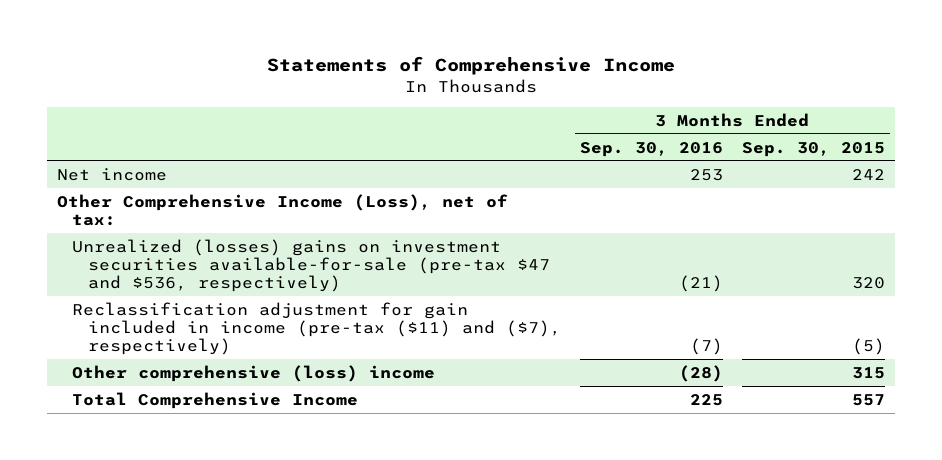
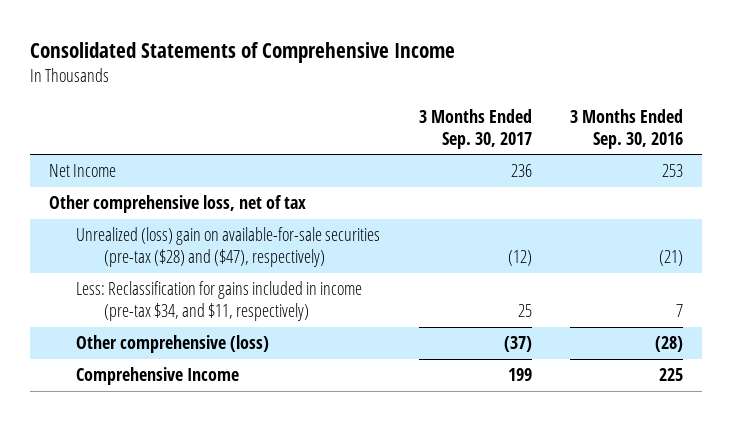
- Statements of Comprehensive Income
+ Consolidated Statements of Comprehensive Income
- | 3 Months Ended Sep. 30, 2016 | 3 Months Ended Sep. 30, 2015
+ | 3 Months Ended Sep. 30, 2017 | 3 Months Ended Sep. 30, 2016
- Net income | 253 | 242
- Other Comprehensive Income (Loss), net of tax:
- Unrealized (losses) gains on investment securities available-for-sale (pre-tax $47 and $536, respectively) | (21) | 320
- Reclassification adjustment for gain included in income (pre-tax ($11) and ($7), respectively) | (7) | (5)
- Other comprehensive (loss) income | (28) | 315
- Total Comprehensive Income | 225 | 557
+ Net Income | 236 | 253
+ Other comprehensive loss, net of tax
+ Unrealized (loss) gain on available-for-sale securities (pre-tax ($28) and ($47), respectively) | (12) | (21)
+ Less: Reclassification for gains included in income (pre-tax $34, and $11, respectively) | 25 | 7
+ Other comprehensive (loss) | (37) | (28)
+ Comprehensive Income | 199 | 225

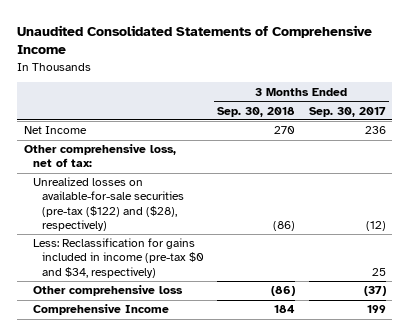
- Consolidated Statements of Comprehensive Income
+ Unaudited Consolidated Statements of Comprehensive Income
- | 3 Months Ended Sep. 30, 2017 | 3 Months Ended Sep. 30, 2016
+ | 3 Months Ended Sep. 30, 2018 | 3 Months Ended Sep. 30, 2017
- Other comprehensive loss, net of tax
- Unrealized (loss) gain on available-for-sale securities (pre-tax ($28) and ($47), respectively) | (12) | (21)
- Less: Reclassification for gains included in income (pre-tax $34, and $11, respectively) | 25 | 7
- Other comprehensive (loss) | (37) | (28)
+ Other comprehensive loss, net of tax:
+ Unrealized losses on available-for-sale securities (pre-tax ($122) and ($28), respectively) | (86) | (12)
+ Less: Reclassification for gains included in income (pre-tax $0 and $34, respectively) | | 25
+ Other comprehensive loss | (86) | (37)

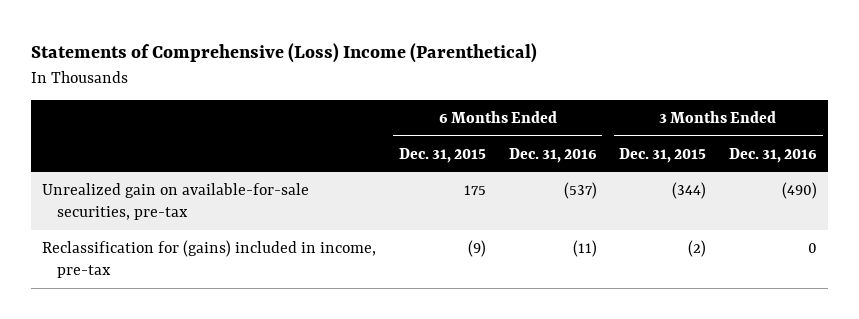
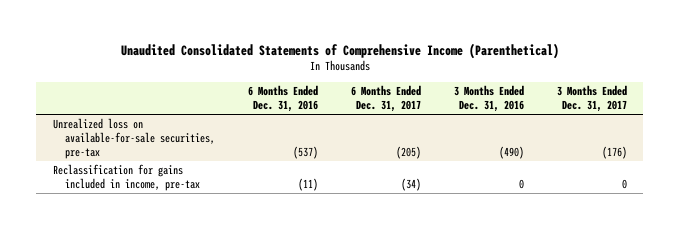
- Statements of Comprehensive (Loss) Income (Parenthetical)
+ Unaudited Consolidated Statements of Comprehensive Income (Parenthetical)
- | 6 Months Ended Dec. 31, 2015 | 6 Months Ended Dec. 31, 2016 | 3 Months Ended Dec. 31, 2015 | 3 Months Ended Dec. 31, 2016
+ | 6 Months Ended Dec. 31, 2016 | 6 Months Ended Dec. 31, 2017 | 3 Months Ended Dec. 31, 2016 | 3 Months Ended Dec. 31, 2017
- Unrealized gain on available-for-sale securities, pre-tax | 175 | (537) | (344) | (490)
- Reclassification for (gains) included in income, pre-tax | (9) | (11) | (2) | 0
+ Unrealized loss on available-for-sale securities, pre-tax | (537) | (205) | (490) | (176)
+ Reclassification for gains included in income, pre-tax | (11) | (34) | 0 | 0

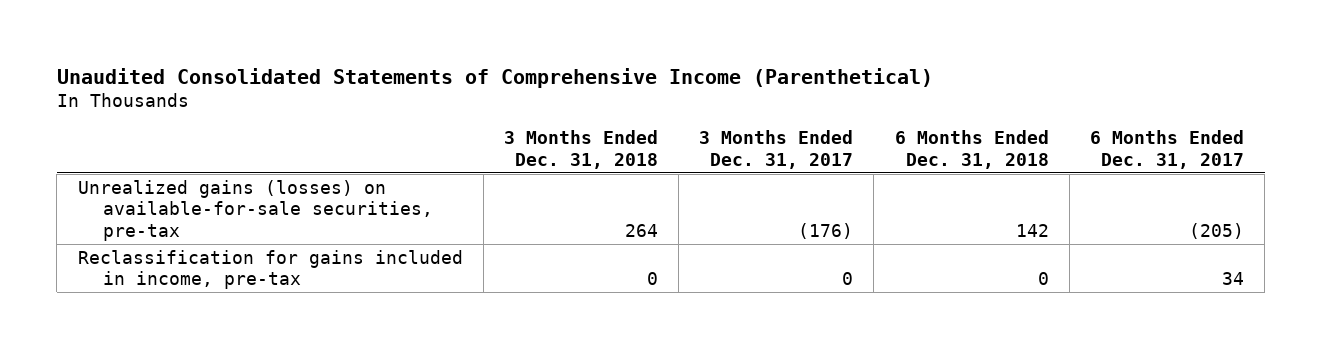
- | 6 Months Ended Dec. 31, 2016 | 6 Months Ended Dec. 31, 2017 | 3 Months Ended Dec. 31, 2016 | 3 Months Ended Dec. 31, 2017
+ | 3 Months Ended Dec. 31, 2018 | 3 Months Ended Dec. 31, 2017 | 6 Months Ended Dec. 31, 2018 | 6 Months Ended Dec. 31, 2017
- Unrealized loss on available-for-sale securities, pre-tax | (537) | (205) | (490) | (176)
- Reclassification for gains included in income, pre-tax | (11) | (34) | 0 | 0
+ Unrealized gains (losses) on available-for-sale securities, pre-tax | 264 | (176) | 142 | (205)
+ Reclassification for gains included in income, pre-tax | 0 | 0 | 0 | 34

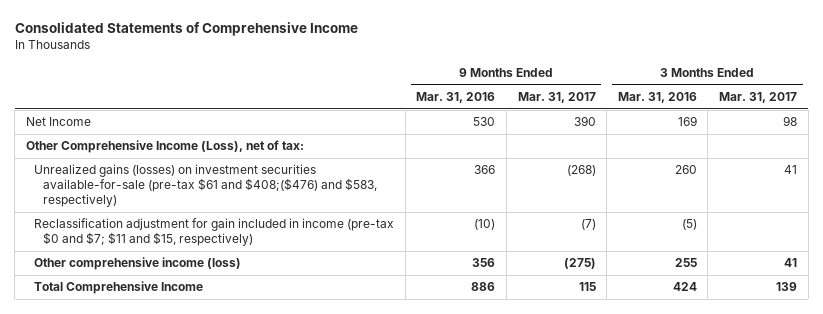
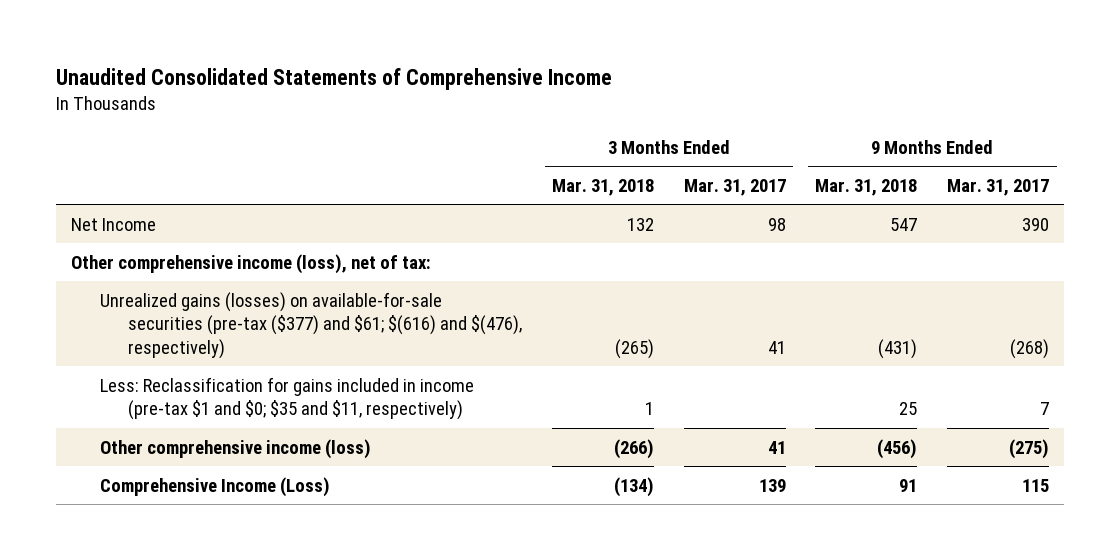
- Consolidated Statements of Comprehensive Income
+ Unaudited Consolidated Statements of Comprehensive Income
- | 9 Months Ended Mar. 31, 2016 | 9 Months Ended Mar. 31, 2017 | 3 Months Ended Mar. 31, 2016 | 3 Months Ended Mar. 31, 2017
+ | 3 Months Ended Mar. 31, 2018 | 3 Months Ended Mar. 31, 2017 | 9 Months Ended Mar. 31, 2018 | 9 Months Ended Mar. 31, 2017
- Other Comprehensive Income (Loss), net of tax:
- Unrealized gains (losses) on investment securities available-for-sale (pre-tax $61 and $408;($476) and $583, respectively) | 366 | (268) | 260 | 41
- Reclassification adjustment for gain included in income (pre-tax $0 and $7; $11 and $15, respectively) | (10) | (7) | (5) |
+ Other comprehensive income (loss), net of tax:
+ Unrealized gains (losses) on available-for-sale securities (pre-tax ($377) and $61; $(616) and $(476), respectively) | (265) | 41 | (431) | (268)
+ Less: Reclassification for gains included in income (pre-tax $1 and $0; $35 and $11, respectively) | 1 | | 25 | 7
- Total Comprehensive Income | 886 | 115 | 424 | 139
+ Comprehensive Income (Loss) | (134) | 139 | 91 | 115

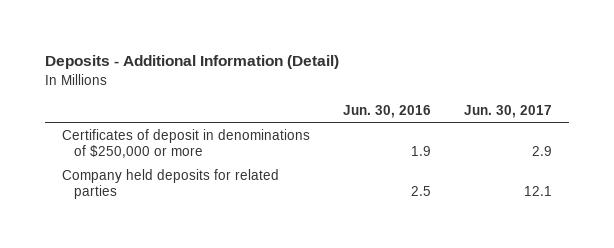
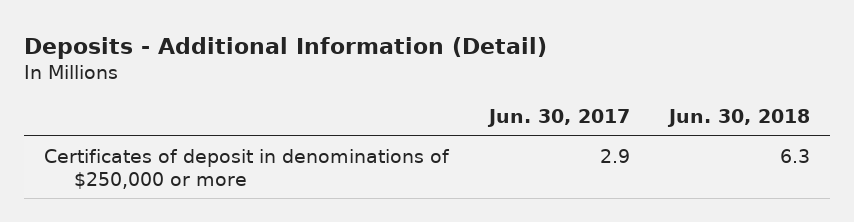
- | Jun. 30, 2016 | Jun. 30, 2017
+ | Jun. 30, 2017 | Jun. 30, 2018
- Company held deposits for related parties | 2.5 | 12.1

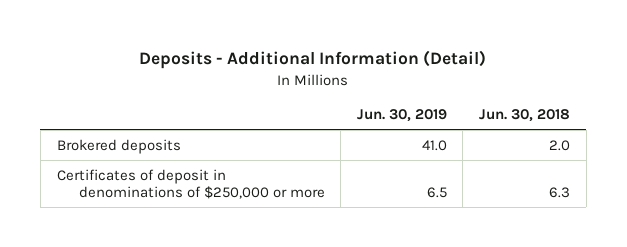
- | Jun. 30, 2017 | Jun. 30, 2018
+ | Jun. 30, 2019 | Jun. 30, 2018
+ Brokered deposits | 41.0 | 2.0

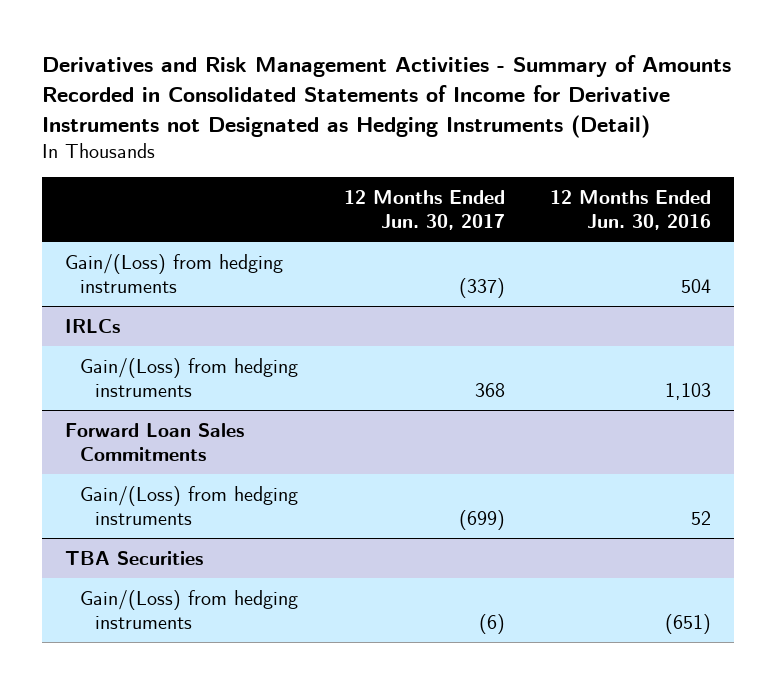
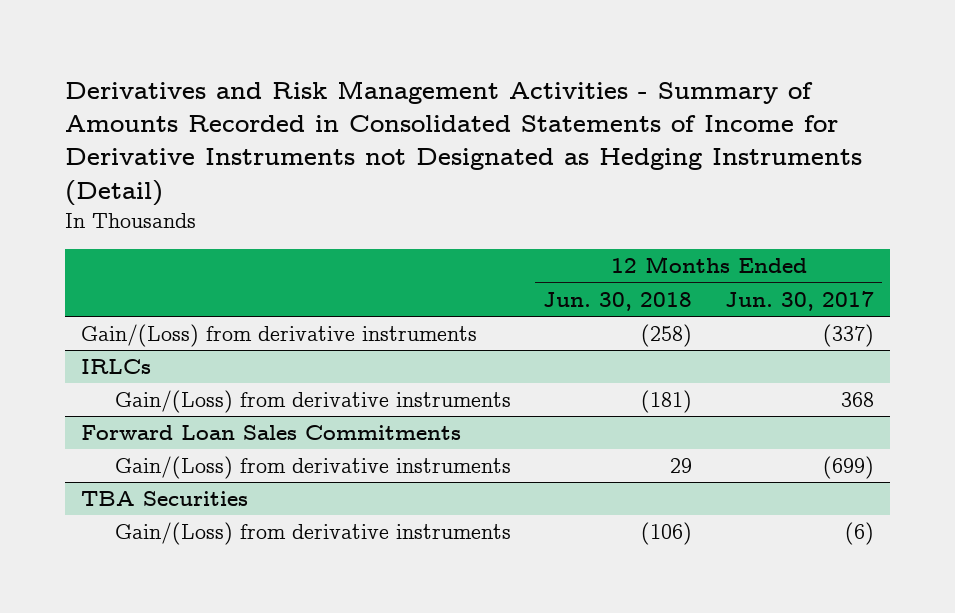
- | 12 Months Ended Jun. 30, 2017 | 12 Months Ended Jun. 30, 2016
+ | 12 Months Ended Jun. 30, 2018 | 12 Months Ended Jun. 30, 2017
- Gain/(Loss) from hedging instruments | (337) | 504
+ Gain/(Loss) from derivative instruments | (258) | (337)
@ IRLCs
- Gain/(Loss) from hedging instruments | 368 | 1,103
+ Gain/(Loss) from derivative instruments | (181) | 368
@ Forward Loan Sales Commitments
- Gain/(Loss) from hedging instruments | (699) | 52
+ Gain/(Loss) from derivative instruments | 29 | (699)
@ TBA Securities
- Gain/(Loss) from hedging instruments | (6) | (651)
+ Gain/(Loss) from derivative instruments | (106) | (6)

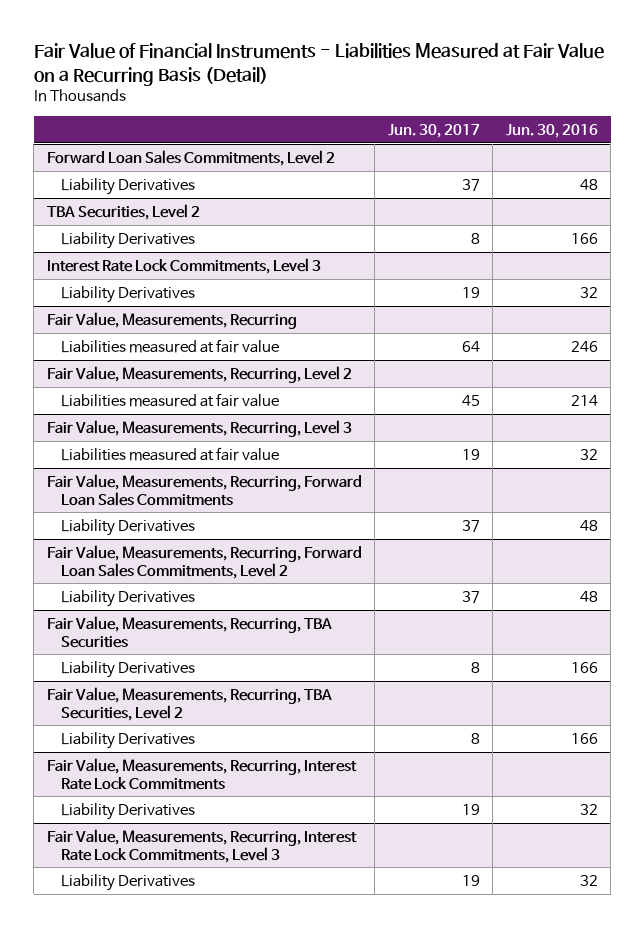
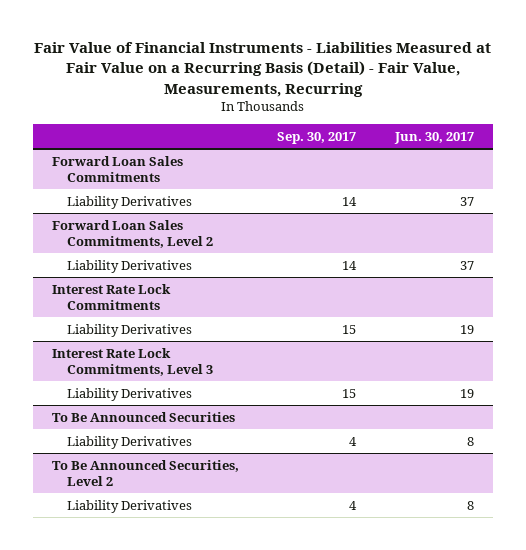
- Fair Value of Financial Instruments - Liabilities Measured at Fair Value on a Recurring Basis (Detail)
+ Fair Value of Financial Instruments - Liabilities Measured at Fair Value on a Recurring Basis (Detail) - Fair Value, Measurements, Recurring
- | Jun. 30, 2017 | Jun. 30, 2016
+ | Sep. 30, 2017 | Jun. 30, 2017
+ Forward Loan Sales Commitments
+ Liability Derivatives | 14 | 37
- TBA Securities, Level 2
- Liability Derivatives | 8 | 166
+ Interest Rate Lock Commitments
+ Liability Derivatives | 15 | 19
- Fair Value, Measurements, Recurring
- Liabilities measured at fair value | 64 | 246
- Fair Value, Measurements, Recurring, Level 2
- Liabilities measured at fair value | 45 | 214
- Fair Value, Measurements, Recurring, Level 3
- Liabilities measured at fair value | 19 | 32
- Fair Value, Measurements, Recurring, Forward Loan Sales Commitments
- Liability Derivatives | 37 | 48
- Fair Value, Measurements, Recurring, Forward Loan Sales Commitments, Level 2
- Liability Derivatives | 37 | 48
- Fair Value, Measurements, Recurring, TBA Securities
+ To Be Announced Securities
- Fair Value, Measurements, Recurring, TBA Securities, Level 2
+ To Be Announced Securities, Level 2
- Fair Value, Measurements, Recurring, Interest Rate Lock Commitments
- Liability Derivatives | 19 | 32
- Fair Value, Measurements, Recurring, Interest Rate Lock Commitments, Level 3
- Liability Derivatives | 19 | 32

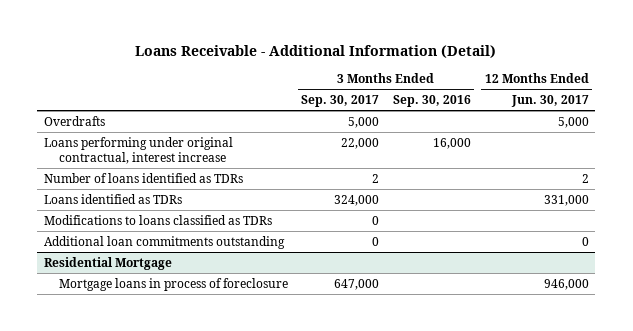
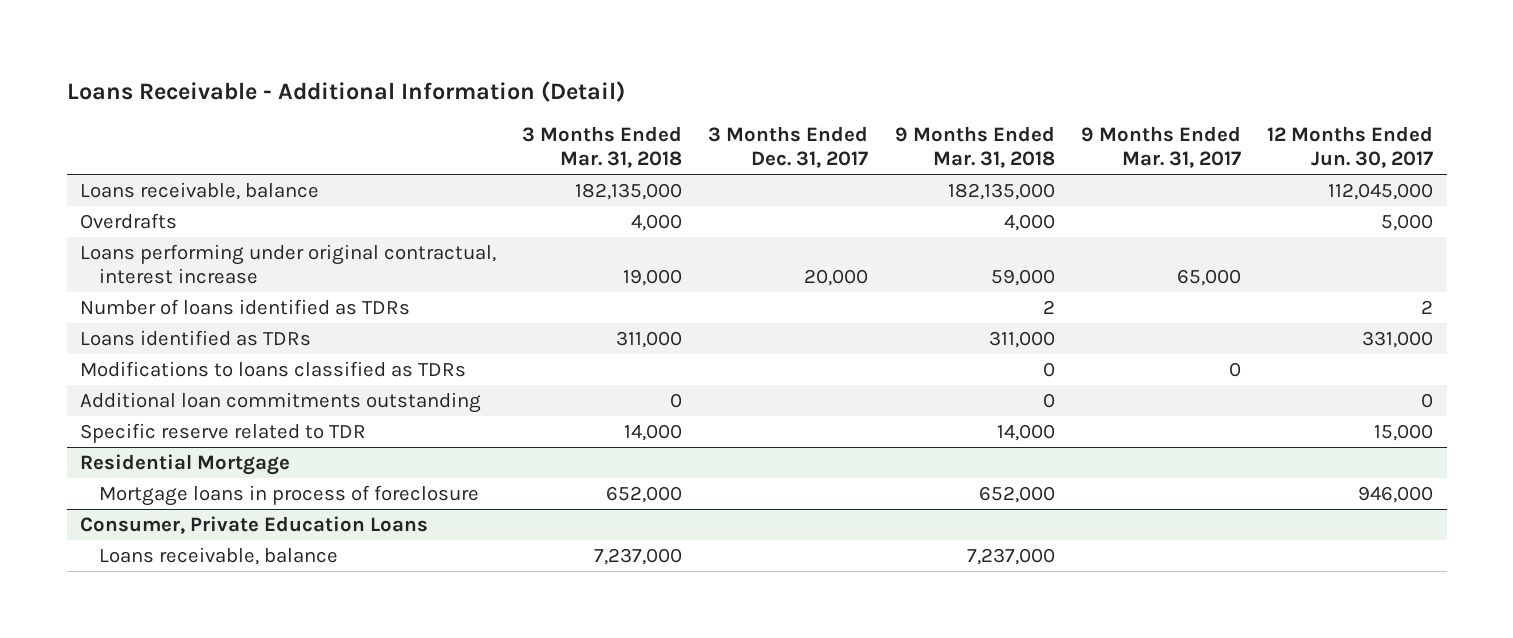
- | 3 Months Ended Sep. 30, 2017 | 3 Months Ended Sep. 30, 2016 | 12 Months Ended Jun. 30, 2017
+ | 3 Months Ended Mar. 31, 2018 | 3 Months Ended Dec. 31, 2017 | 9 Months Ended Mar. 31, 2018 | 9 Months Ended Mar. 31, 2017 | 12 Months Ended Jun. 30, 2017
+ Loans receivable, balance | 182,135,000 | | 182,135,000 | | 112,045,000
+ Specific reserve related to TDR | 14,000 | | 14,000 | | 15,000
+ Consumer, Private Education Loans
+ Loans receivable, balance | 7,237,000 | | 7,237,000 | |

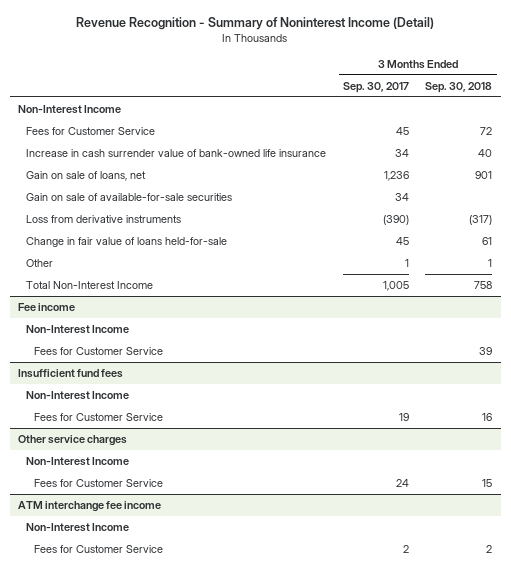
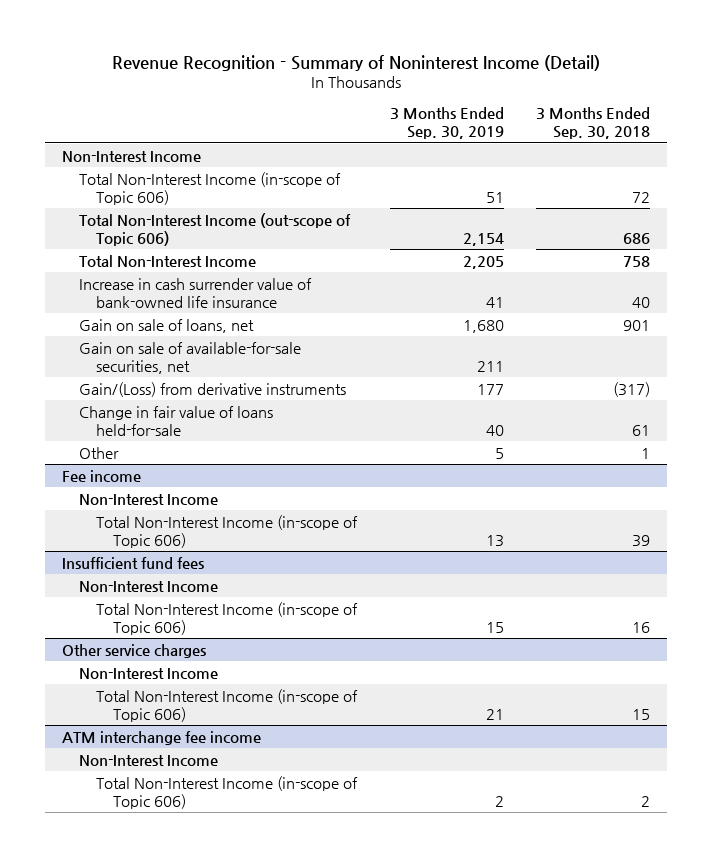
- | 3 Months Ended Sep. 30, 2017 | 3 Months Ended Sep. 30, 2018
+ | 3 Months Ended Sep. 30, 2019 | 3 Months Ended Sep. 30, 2018
- Fees for Customer Service | 45 | 72
+ Total Non-Interest Income (in-scope of Topic 606) | 51 | 72
+ Total Non-Interest Income (out-scope of Topic 606) | 2,154 | 686
moved up: Total Non-Interest Income | 2,205 | 758
- Gain on sale of available-for-sale securities | 34 |
- Loss from derivative instruments | (390) | (317)
+ Gain on sale of available-for-sale securities, net | 211 |
+ Gain/(Loss) from derivative instruments | 177 | (317)
@ Fee income
- Fees for Customer Service | | 39
+ Total Non-Interest Income (in-scope of Topic 606) | 13 | 39
@ Insufficient fund fees
- Fees for Customer Service | 19 | 16
+ Total Non-Interest Income (in-scope of Topic 606) | 15 | 16
@ Other service charges
- Fees for Customer Service | 24 | 15
+ Total Non-Interest Income (in-scope of Topic 606) | 21 | 15
@ ATM interchange fee income
- Fees for Customer Service | 2 | 2
+ Total Non-Interest Income (in-scope of Topic 606) | 2 | 2

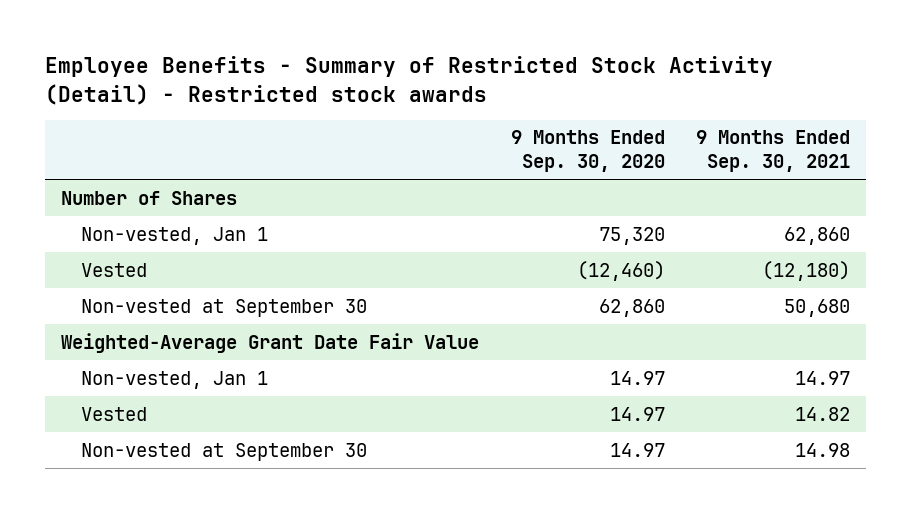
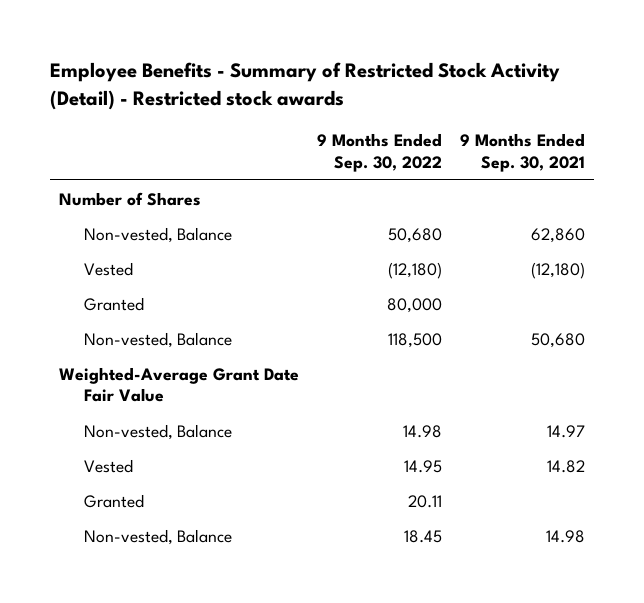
- | 9 Months Ended Sep. 30, 2020 | 9 Months Ended Sep. 30, 2021
+ | 9 Months Ended Sep. 30, 2022 | 9 Months Ended Sep. 30, 2021
- Non-vested, Jan 1 | 75,320 | 62,860
+ Non-vested, Balance | 50,680 | 62,860
- Non-vested at September 30 | 62,860 | 50,680
+ Granted | 80,000 |
+ Non-vested, Balance | 118,500 | 50,680
- Non-vested, Jan 1 | 14.97 | 14.97
+ Non-vested, Balance | 14.98 | 14.97
- Non-vested at September 30 | 14.97 | 14.98
+ Granted | 20.11 |
+ Non-vested, Balance | 18.45 | 14.98

